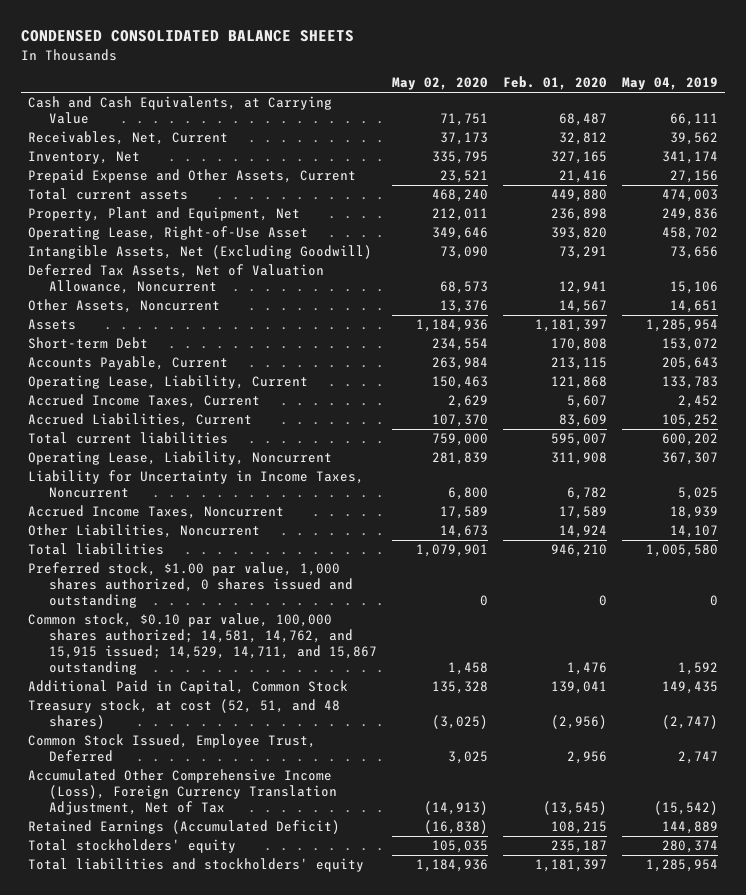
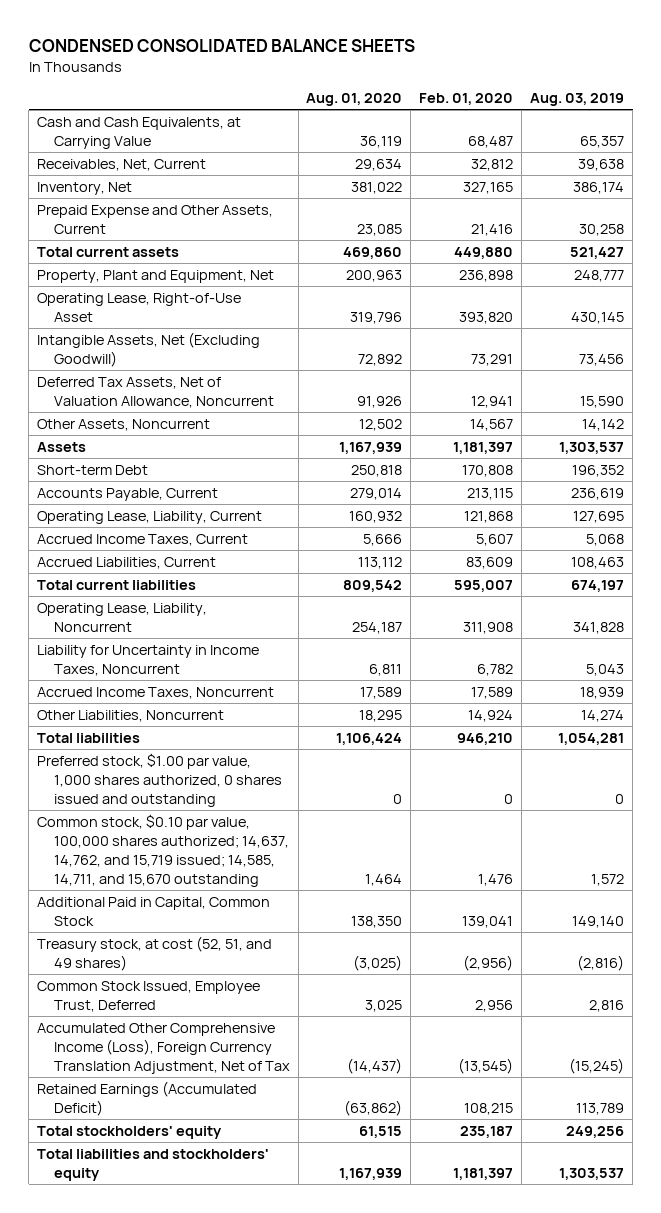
- | May 02, 2020 | Feb. 01, 2020 | May 04, 2019
+ | Aug. 01, 2020 | Feb. 01, 2020 | Aug. 03, 2019
- Common stock, $0.10 par value, 100,000 shares authorized; 14,581, 14,762, and 15,915 issued; 14,529, 14,711, and 15,867 outstanding | 1,458 | 1,476 | 1,592
+ Common stock, $0.10 par value, 100,000 shares authorized; 14,637, 14,762, and 15,719 issued; 14,585, 14,711, and 15,670 outstanding | 1,464 | 1,476 | 1,572
- Treasury stock, at cost (52, 51, and 48 shares) | (3,025) | (2,956) | (2,747)
+ Treasury stock, at cost (52, 51, and 49 shares) | (3,025) | (2,956) | (2,816)

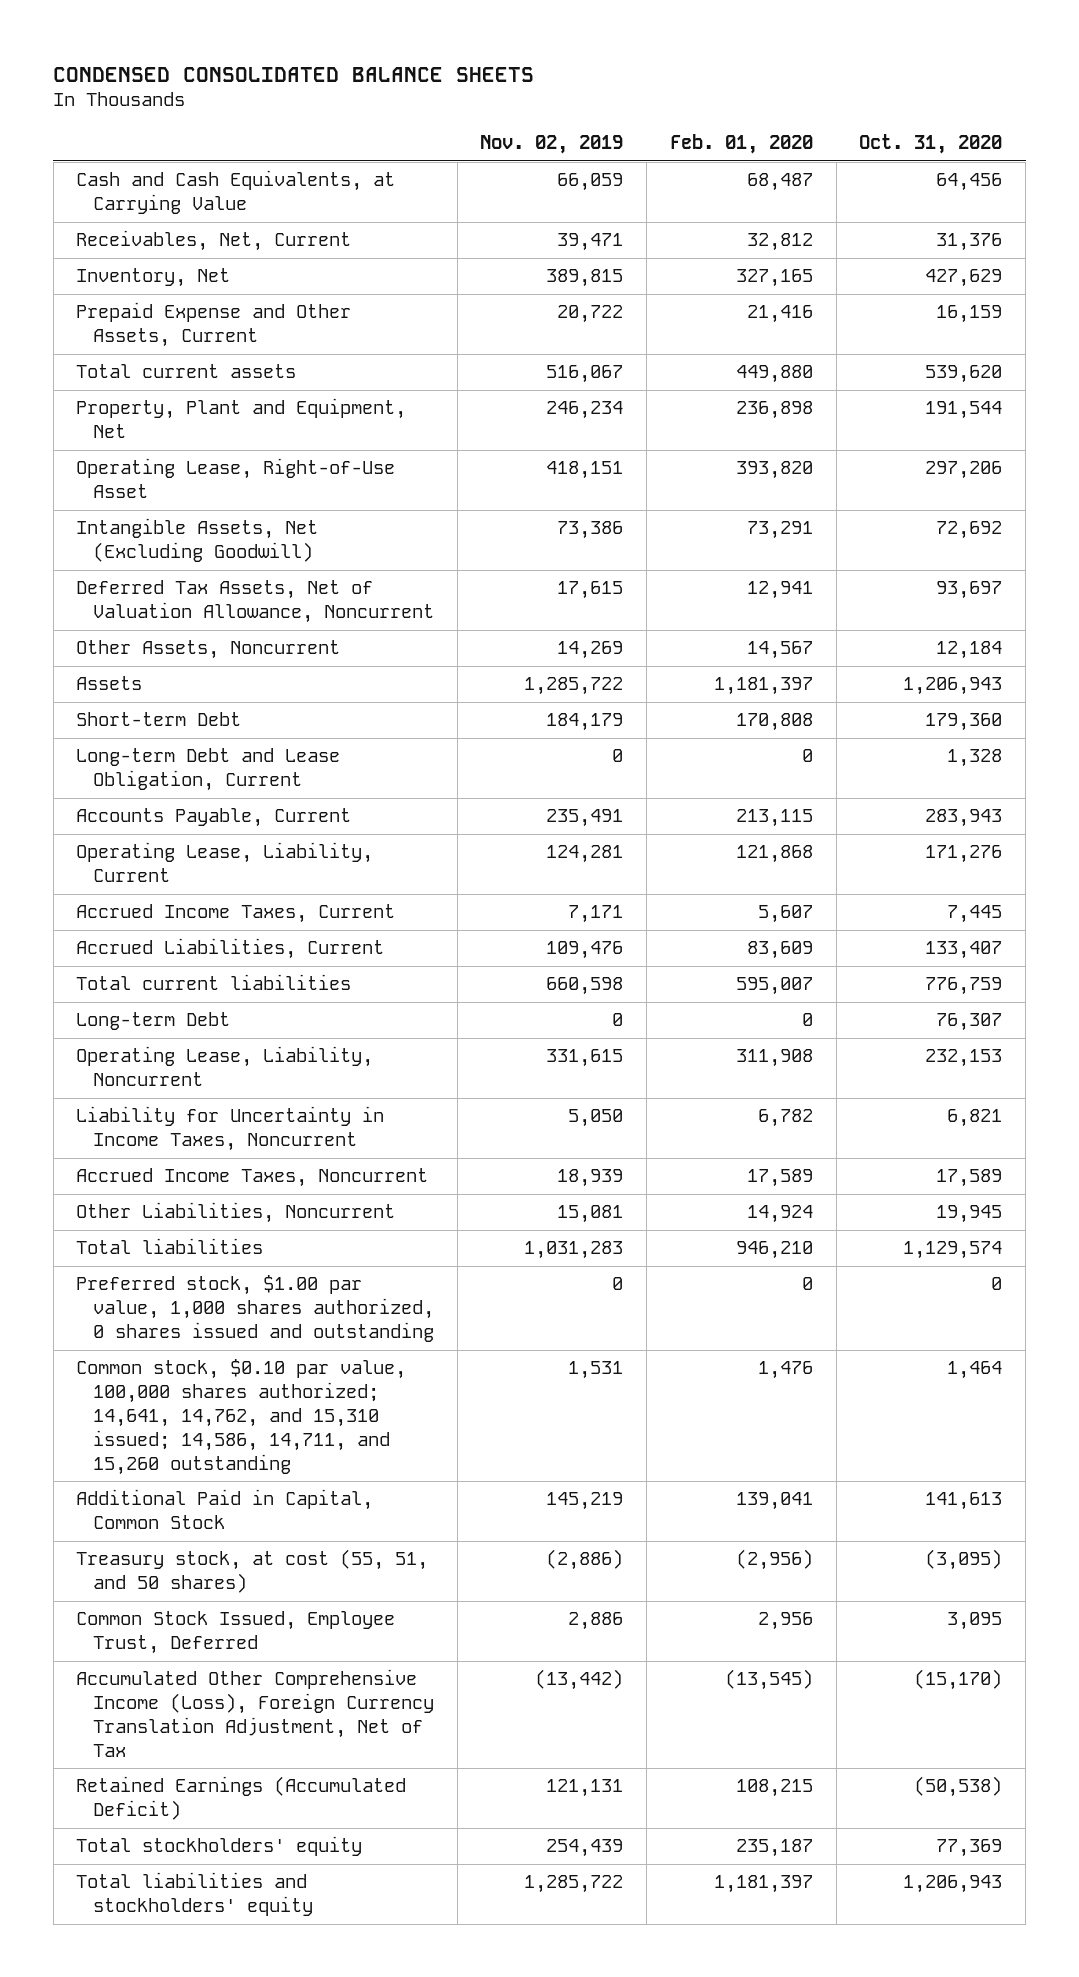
- | Aug. 01, 2020 | Feb. 01, 2020 | Aug. 03, 2019
+ | Nov. 02, 2019 | Feb. 01, 2020 | Oct. 31, 2020
+ Long-term Debt and Lease Obligation, Current | 0 | 0 | 1,328
+ Long-term Debt | 0 | 0 | 76,307
- Common stock, $0.10 par value, 100,000 shares authorized; 14,637, 14,762, and 15,719 issued; 14,585, 14,711, and 15,670 outstanding | 1,464 | 1,476 | 1,572
+ Common stock, $0.10 par value, 100,000 shares authorized; 14,641, 14,762, and 15,310 issued; 14,586, 14,711, and 15,260 outstanding | 1,531 | 1,476 | 1,464
- Treasury stock, at cost (52, 51, and 49 shares) | (3,025) | (2,956) | (2,816)
+ Treasury stock, at cost (55, 51, and 50 shares) | (2,886) | (2,956) | (3,095)

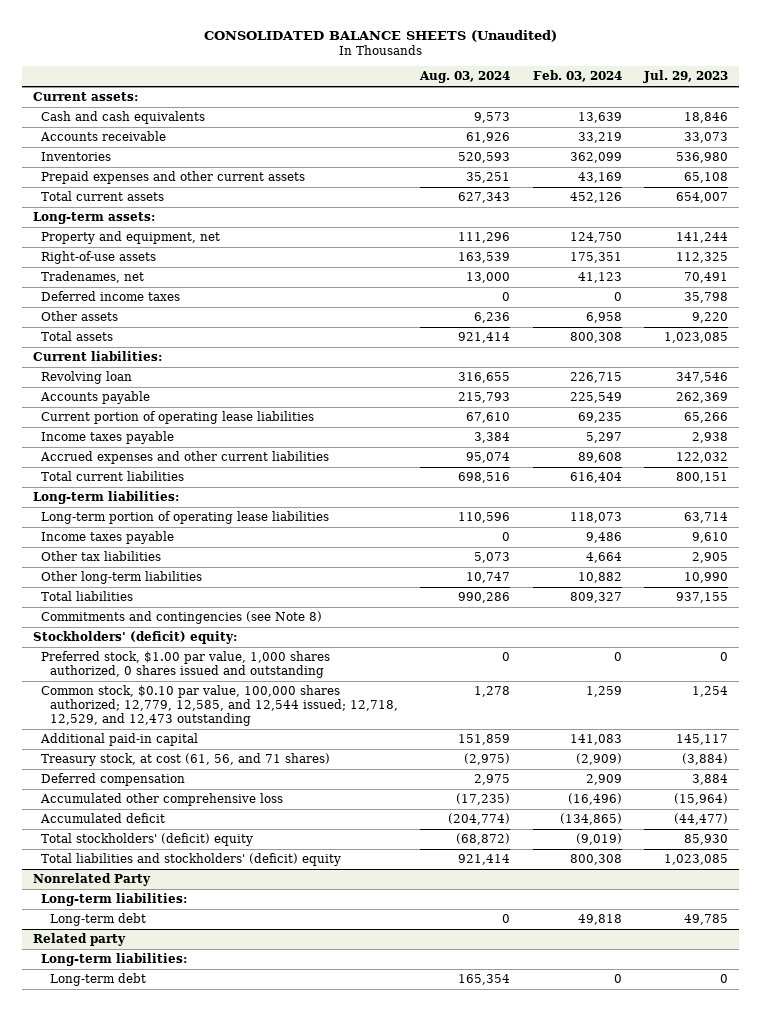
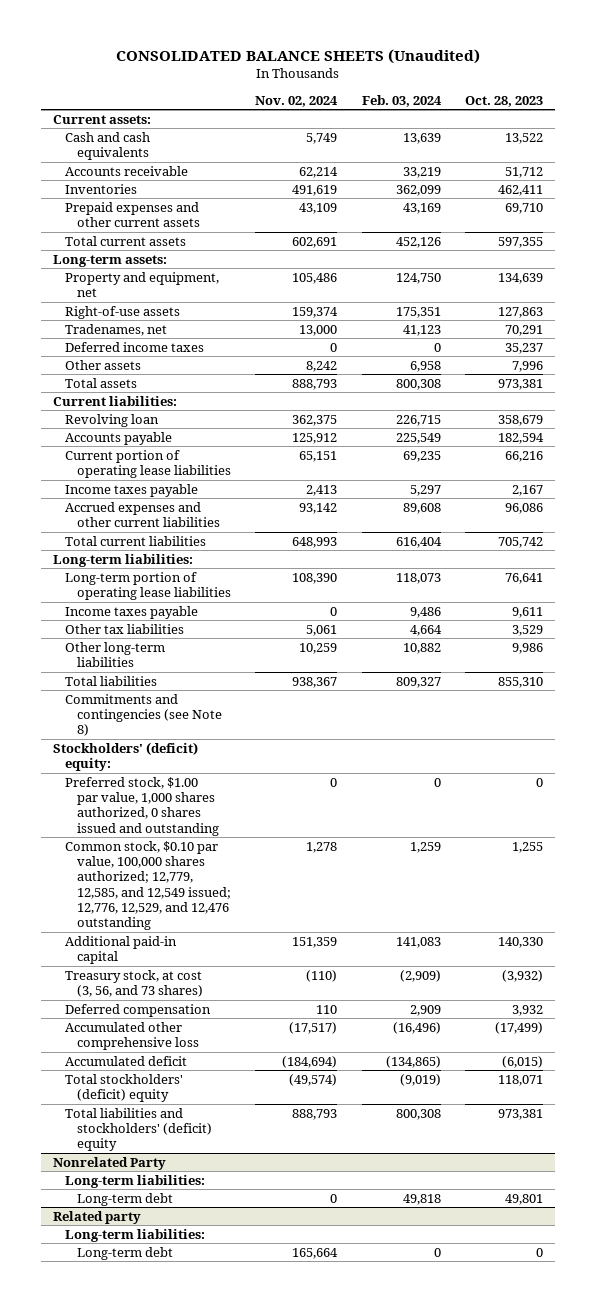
- | Aug. 03, 2024 | Feb. 03, 2024 | Jul. 29, 2023
+ | Nov. 02, 2024 | Feb. 03, 2024 | Oct. 28, 2023
- Common stock, $0.10 par value, 100,000 shares authorized; 12,779, 12,585, and 12,544 issued; 12,718, 12,529, and 12,473 outstanding | 1,278 | 1,259 | 1,254
+ Common stock, $0.10 par value, 100,000 shares authorized; 12,779, 12,585, and 12,549 issued; 12,776, 12,529, and 12,476 outstanding | 1,278 | 1,259 | 1,255
- Treasury stock, at cost (61, 56, and 71 shares) | (2,975) | (2,909) | (3,884)
+ Treasury stock, at cost (3, 56, and 73 shares) | (110) | (2,909) | (3,932)

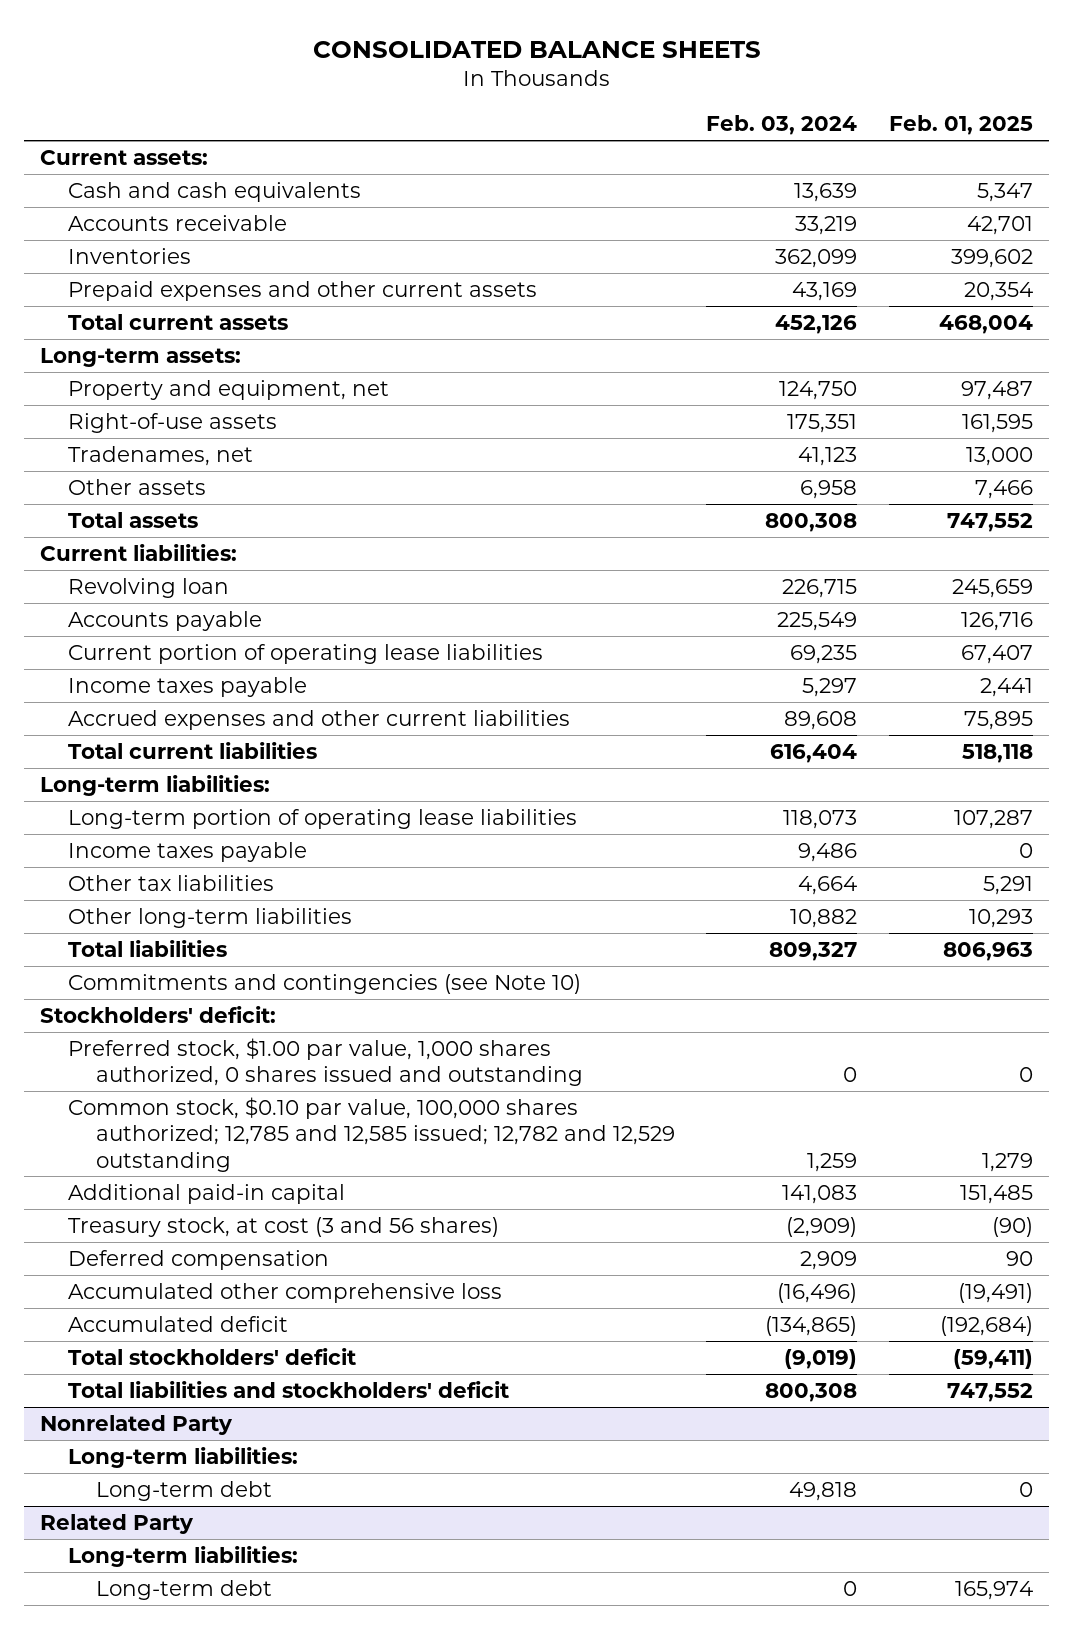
- CONSOLIDATED BALANCE SHEETS (Unaudited)
+ CONSOLIDATED BALANCE SHEETS
- | Nov. 02, 2024 | Feb. 03, 2024 | Oct. 28, 2023
+ | Feb. 03, 2024 | Feb. 01, 2025
- Deferred income taxes | 0 | 0 | 35,237
- Commitments and contingencies (see Note 8)
- Stockholders' (deficit) equity:
+ Commitments and contingencies (see Note 10)
+ Stockholders' deficit:
- Common stock, $0.10 par value, 100,000 shares authorized; 12,779, 12,585, and 12,549 issued; 12,776, 12,529, and 12,476 outstanding | 1,278 | 1,259 | 1,255
+ Common stock, $0.10 par value, 100,000 shares authorized; 12,785 and 12,585 issued; 12,782 and 12,529 outstanding | 1,259 | 1,279
- Treasury stock, at cost (3, 56, and 73 shares) | (110) | (2,909) | (3,932)
+ Treasury stock, at cost (3 and 56 shares) | (2,909) | (90)
- Total stockholders' (deficit) equity | (49,574) | (9,019) | 118,071
- Total liabilities and stockholders' (deficit) equity | 888,793 | 800,308 | 973,381
+ Total stockholders' deficit | (9,019) | (59,411)
+ Total liabilities and stockholders' deficit | 800,308 | 747,552
- Related party
+ Related Party

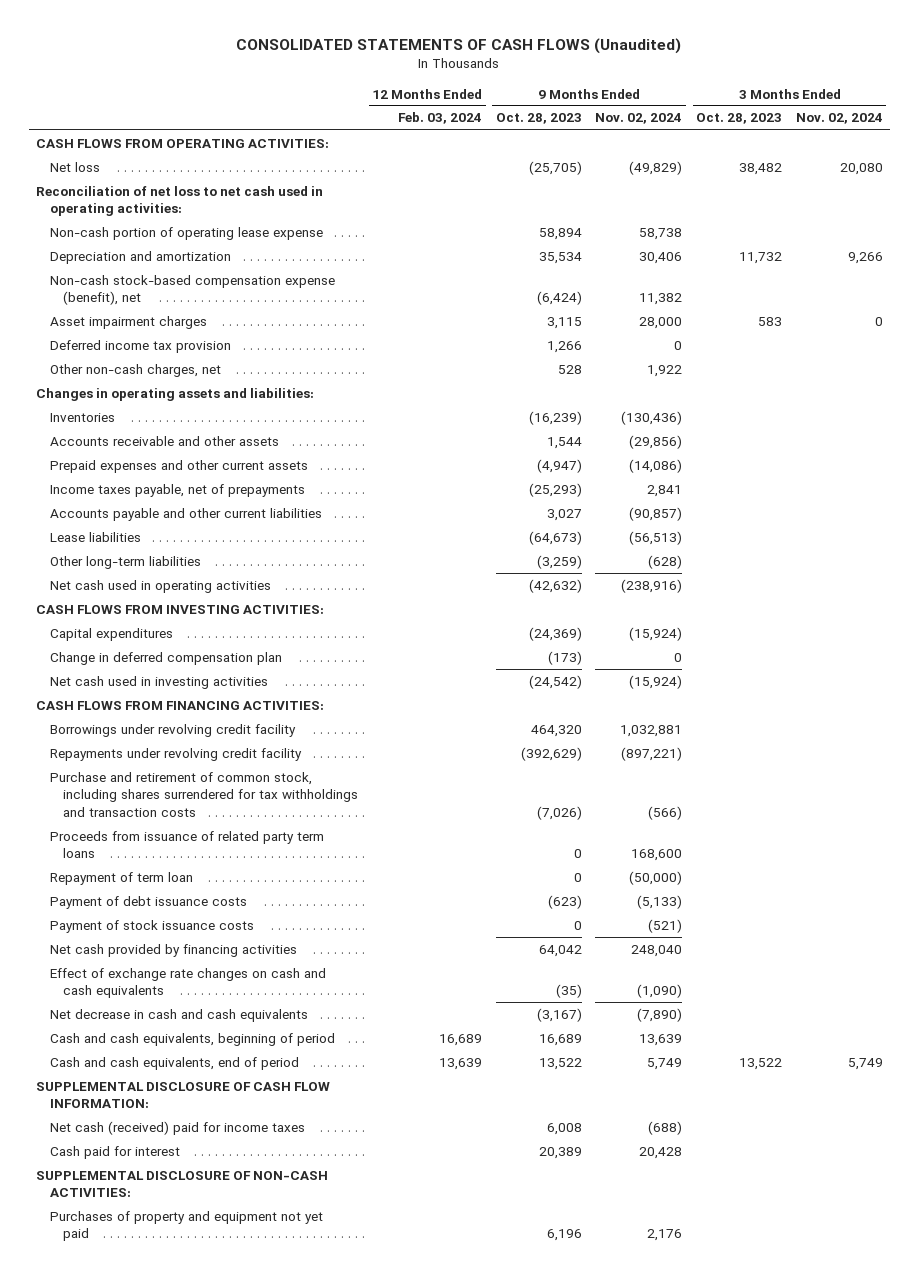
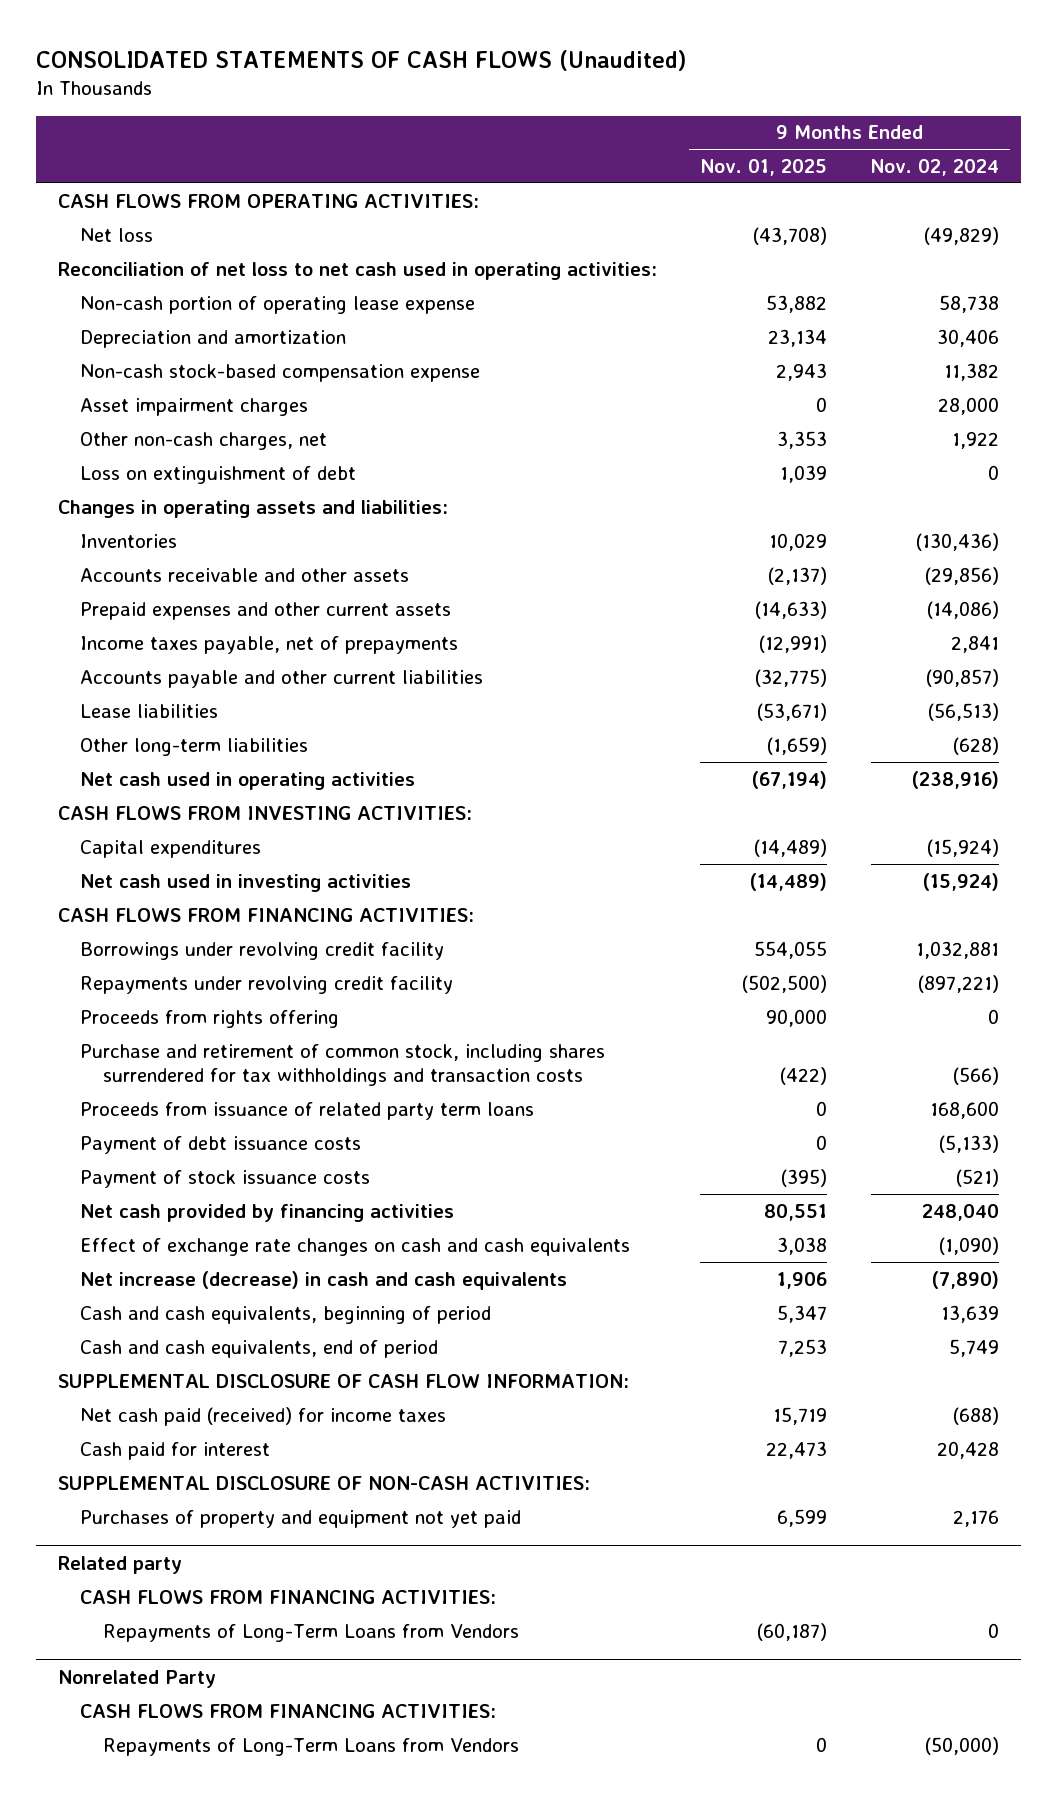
- | 12 Months Ended Feb. 03, 2024 | 9 Months Ended Oct. 28, 2023 | 9 Months Ended Nov. 02, 2024 | 3 Months Ended Oct. 28, 2023 | 3 Months Ended Nov. 02, 2024
+ | 9 Months Ended Nov. 01, 2025 | 9 Months Ended Nov. 02, 2024
- Non-cash stock-based compensation expense (benefit), net | | (6,424) | 11,382 | |
+ Non-cash stock-based compensation expense | 2,943 | 11,382
- Deferred income tax provision | | 1,266 | 0 | |
+ Loss on extinguishment of debt | 1,039 | 0
- Change in deferred compensation plan | | (173) | 0 | |
+ Proceeds from rights offering | 90,000 | 0
- Repayment of term loan | | 0 | (50,000) | |
- Net decrease in cash and cash equivalents | | (3,167) | (7,890) | |
+ Net increase (decrease) in cash and cash equivalents | 1,906 | (7,890)
- Net cash (received) paid for income taxes | | 6,008 | (688) | |
+ Net cash paid (received) for income taxes | 15,719 | (688)
+ Related party
+ CASH FLOWS FROM FINANCING ACTIVITIES:
+ Repayments of Long-Term Loans from Vendors | (60,187) | 0
+ Nonrelated Party
+ CASH FLOWS FROM FINANCING ACTIVITIES:
+ Repayments of Long-Term Loans from Vendors | 0 | (50,000)

